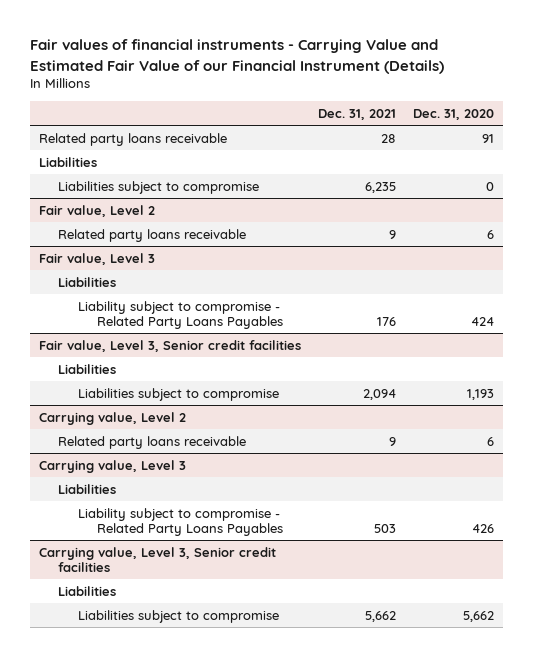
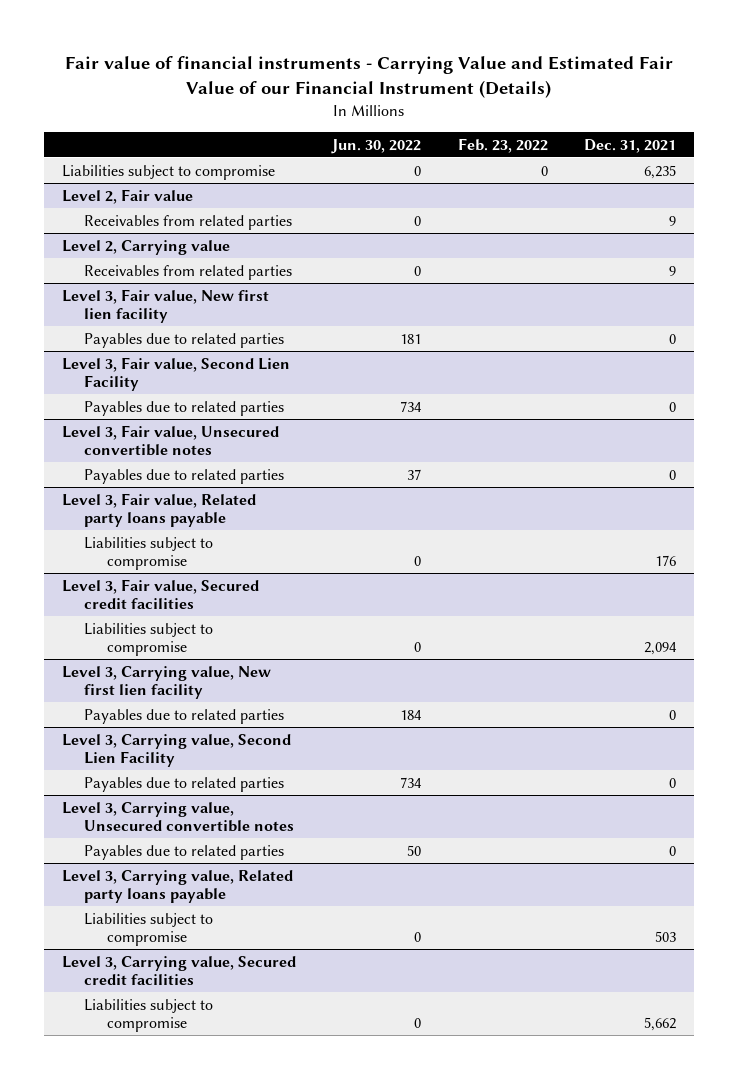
- Fair values of financial instruments - Carrying Value and Estimated Fair Value of our Financial Instrument (Details)
+ Fair value of financial instruments - Carrying Value and Estimated Fair Value of our Financial Instrument (Details)
- | Dec. 31, 2021 | Dec. 31, 2020
+ | Jun. 30, 2022 | Feb. 23, 2022 | Dec. 31, 2021
- Related party loans receivable | 28 | 91
- Liabilities
- Fair value, Level 2
- Related party loans receivable | 9 | 6
- Fair value, Level 3
- Liabilities
- Liability subject to compromise - Related Party Loans Payables | 176 | 424
- Fair value, Level 3, Senior credit facilities
- Liabilities
+ Level 2, Fair value
+ Receivables from related parties | 0 | | 9
+ Level 2, Carrying value
+ Receivables from related parties | 0 | | 9
+ Level 3, Fair value, New first lien facility
+ Payables due to related parties | 181 | | 0
+ Level 3, Fair value, Second Lien Facility
+ Payables due to related parties | 734 | | 0
+ Level 3, Fair value, Unsecured convertible notes
+ Payables due to related parties | 37 | | 0
+ Level 3, Fair value, Related party loans payable
+ Liabilities subject to compromise | 0 | | 176
+ Level 3, Fair value, Secured credit facilities
- Carrying value, Level 2
- Related party loans receivable | 9 | 6
- Carrying value, Level 3
- Liabilities
- Liability subject to compromise - Related Party Loans Payables | 503 | 426
- Carrying value, Level 3, Senior credit facilities
- Liabilities
+ Level 3, Carrying value, New first lien facility
+ Payables due to related parties | 184 | | 0
+ Level 3, Carrying value, Second Lien Facility
+ Payables due to related parties | 734 | | 0
+ Level 3, Carrying value, Unsecured convertible notes
+ Payables due to related parties | 50 | | 0
+ Level 3, Carrying value, Related party loans payable
+ Liabilities subject to compromise | 0 | | 503
+ Level 3, Carrying value, Secured credit facilities

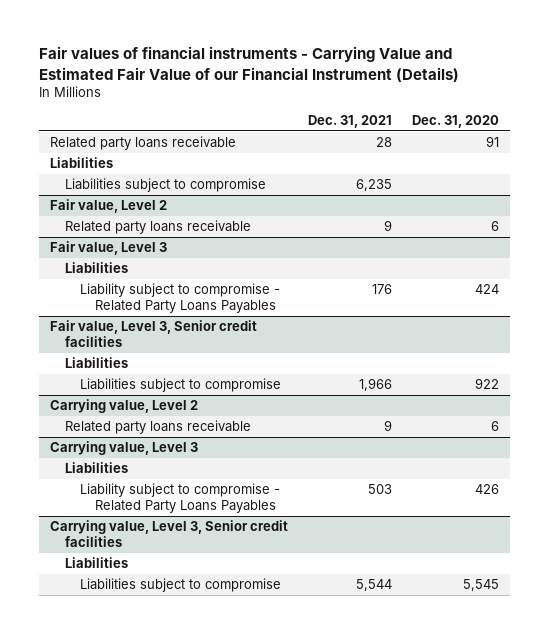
- Fair value of financial instruments - Carrying Value and Estimated Fair Value of our Financial Instrument (Details)
+ Fair values of financial instruments - Carrying Value and Estimated Fair Value of our Financial Instrument (Details)
- | Jun. 30, 2022 | Feb. 23, 2022 | Dec. 31, 2021
+ | Dec. 31, 2021 | Dec. 31, 2020
+ Related party loans receivable | 28 | 91
+ Liabilities
- Level 2, Fair value
- Receivables from related parties | 0 | | 9
- Level 2, Carrying value
- Receivables from related parties | 0 | | 9
- Level 3, Fair value, New first lien facility
- Payables due to related parties | 181 | | 0
- Level 3, Fair value, Second Lien Facility
- Payables due to related parties | 734 | | 0
- Level 3, Fair value, Unsecured convertible notes
- Payables due to related parties | 37 | | 0
- Level 3, Fair value, Related party loans payable
- Liabilities subject to compromise | 0 | | 176
- Level 3, Fair value, Secured credit facilities
- Liabilities subject to compromise | 0 | | 2,094
- Level 3, Carrying value, New first lien facility
- Payables due to related parties | 184 | | 0
- Level 3, Carrying value, Second Lien Facility
- Payables due to related parties | 734 | | 0
- Level 3, Carrying value, Unsecured convertible notes
- Payables due to related parties | 50 | | 0
- Level 3, Carrying value, Related party loans payable
- Liabilities subject to compromise | 0 | | 503
- Level 3, Carrying value, Secured credit facilities
- Liabilities subject to compromise | 0 | | 5,662
+ Fair value, Level 2
+ Related party loans receivable | 9 | 6
+ Fair value, Level 3
+ Liabilities
+ Liability subject to compromise - Related Party Loans Payables | 176 | 424
+ Fair value, Level 3, Senior credit facilities
+ Liabilities
+ Liabilities subject to compromise | 1,966 | 922
+ Carrying value, Level 2
+ Related party loans receivable | 9 | 6
+ Carrying value, Level 3
+ Liabilities
+ Liability subject to compromise - Related Party Loans Payables | 503 | 426
+ Carrying value, Level 3, Senior credit facilities
+ Liabilities
+ Liabilities subject to compromise | 5,544 | 5,545

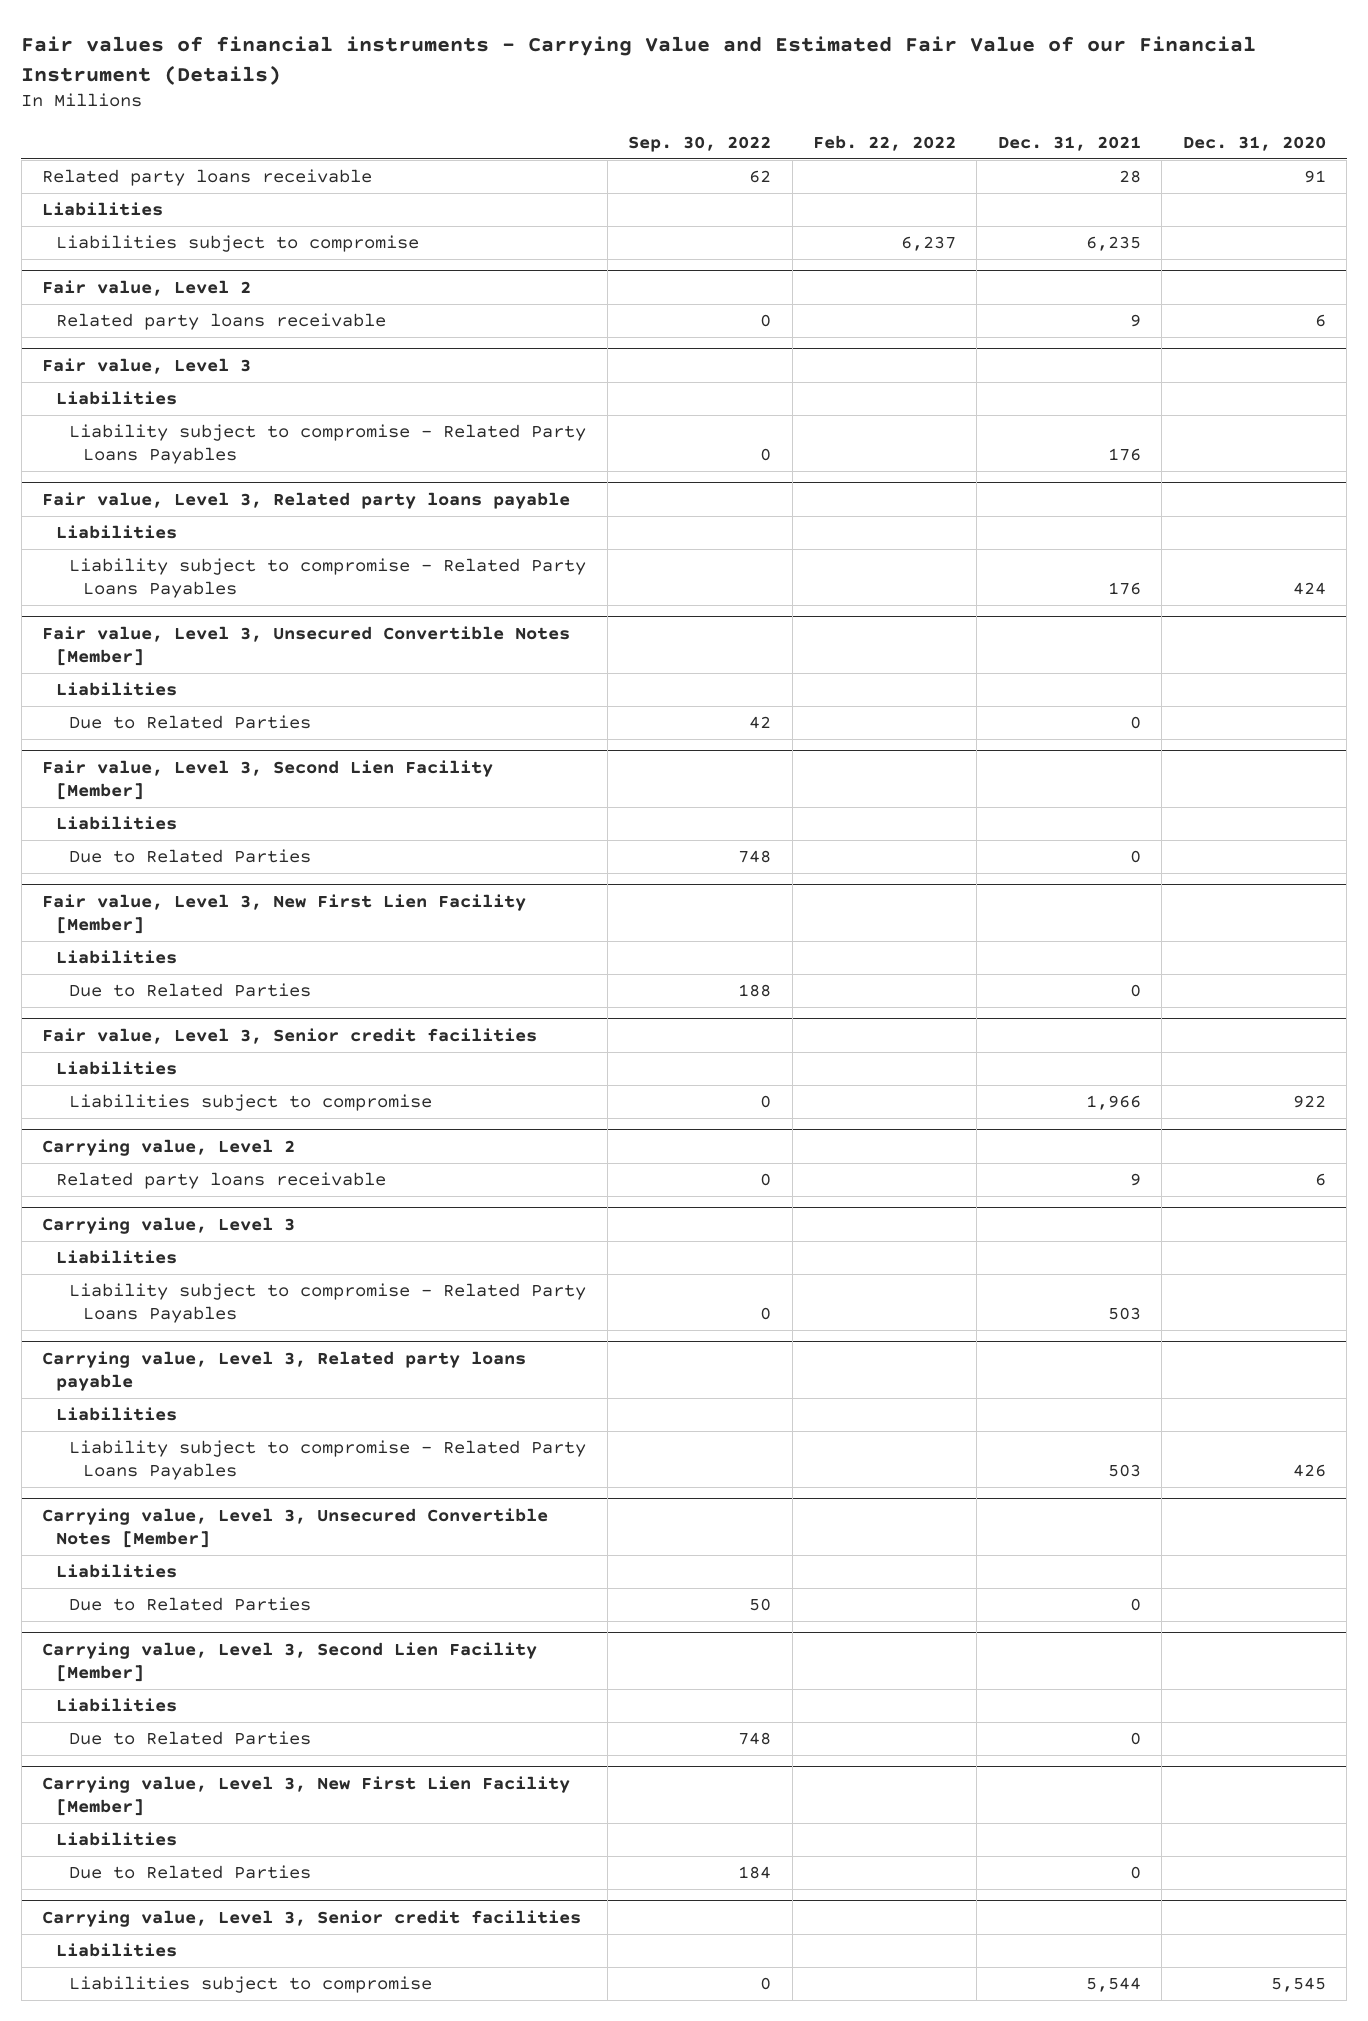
- | Dec. 31, 2021 | Dec. 31, 2020
+ | Sep. 30, 2022 | Feb. 22, 2022 | Dec. 31, 2021 | Dec. 31, 2020
@ Fair value, Level 3
+ Liability subject to compromise - Related Party Loans Payables | 0 | | 176 |
+ Fair value, Level 3, Related party loans payable
+ Liabilities
+ Fair value, Level 3, Unsecured Convertible Notes [Member]
+ Liabilities
+ Due to Related Parties | 42 | | 0 |
+ Fair value, Level 3, Second Lien Facility [Member]
+ Liabilities
+ Due to Related Parties | 748 | | 0 |
+ Fair value, Level 3, New First Lien Facility [Member]
+ Liabilities
+ Due to Related Parties | 188 | | 0 |
@ Carrying value, Level 3
+ Liability subject to compromise - Related Party Loans Payables | 0 | | 503 |
+ Carrying value, Level 3, Related party loans payable
+ Liabilities
+ Carrying value, Level 3, Unsecured Convertible Notes [Member]
+ Liabilities
+ Due to Related Parties | 50 | | 0 |
+ Carrying value, Level 3, Second Lien Facility [Member]
+ Liabilities
+ Due to Related Parties | 748 | | 0 |
+ Carrying value, Level 3, New First Lien Facility [Member]
+ Liabilities
+ Due to Related Parties | 184 | | 0 |

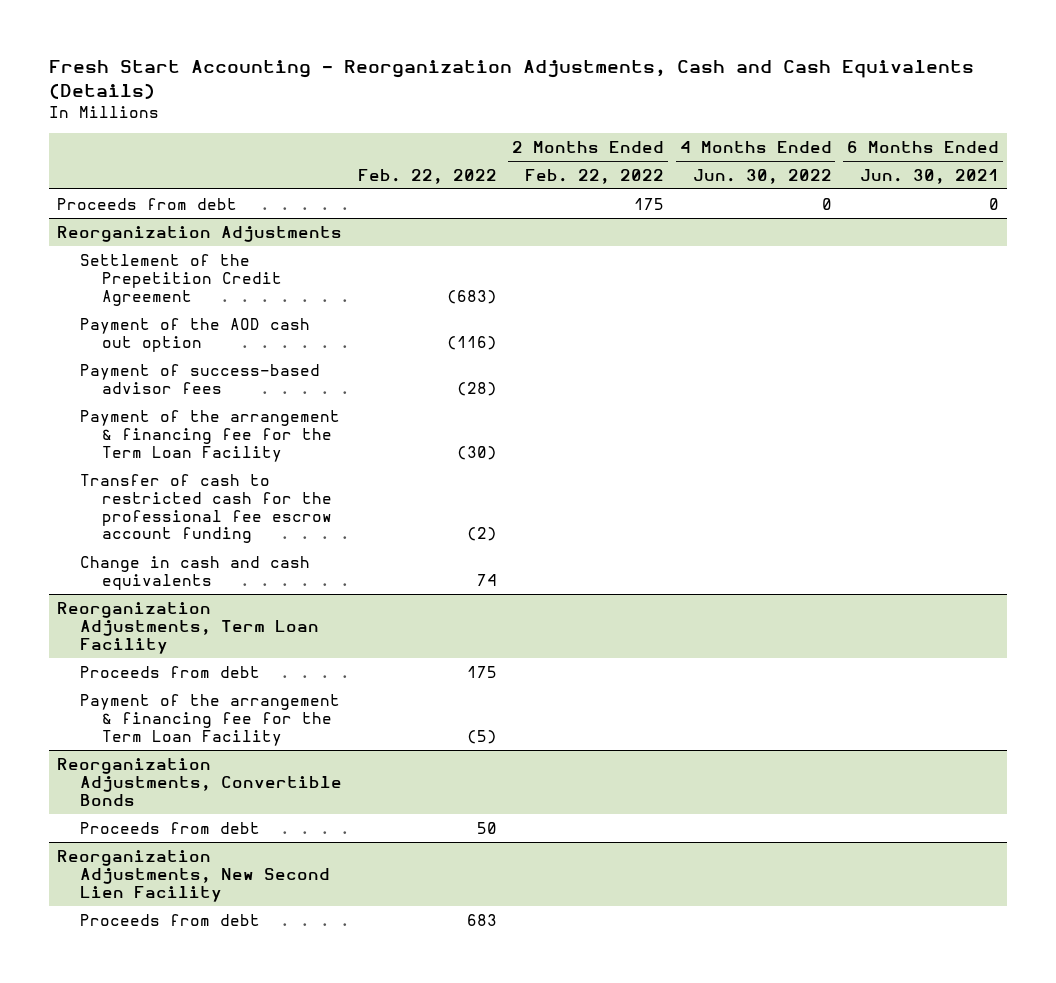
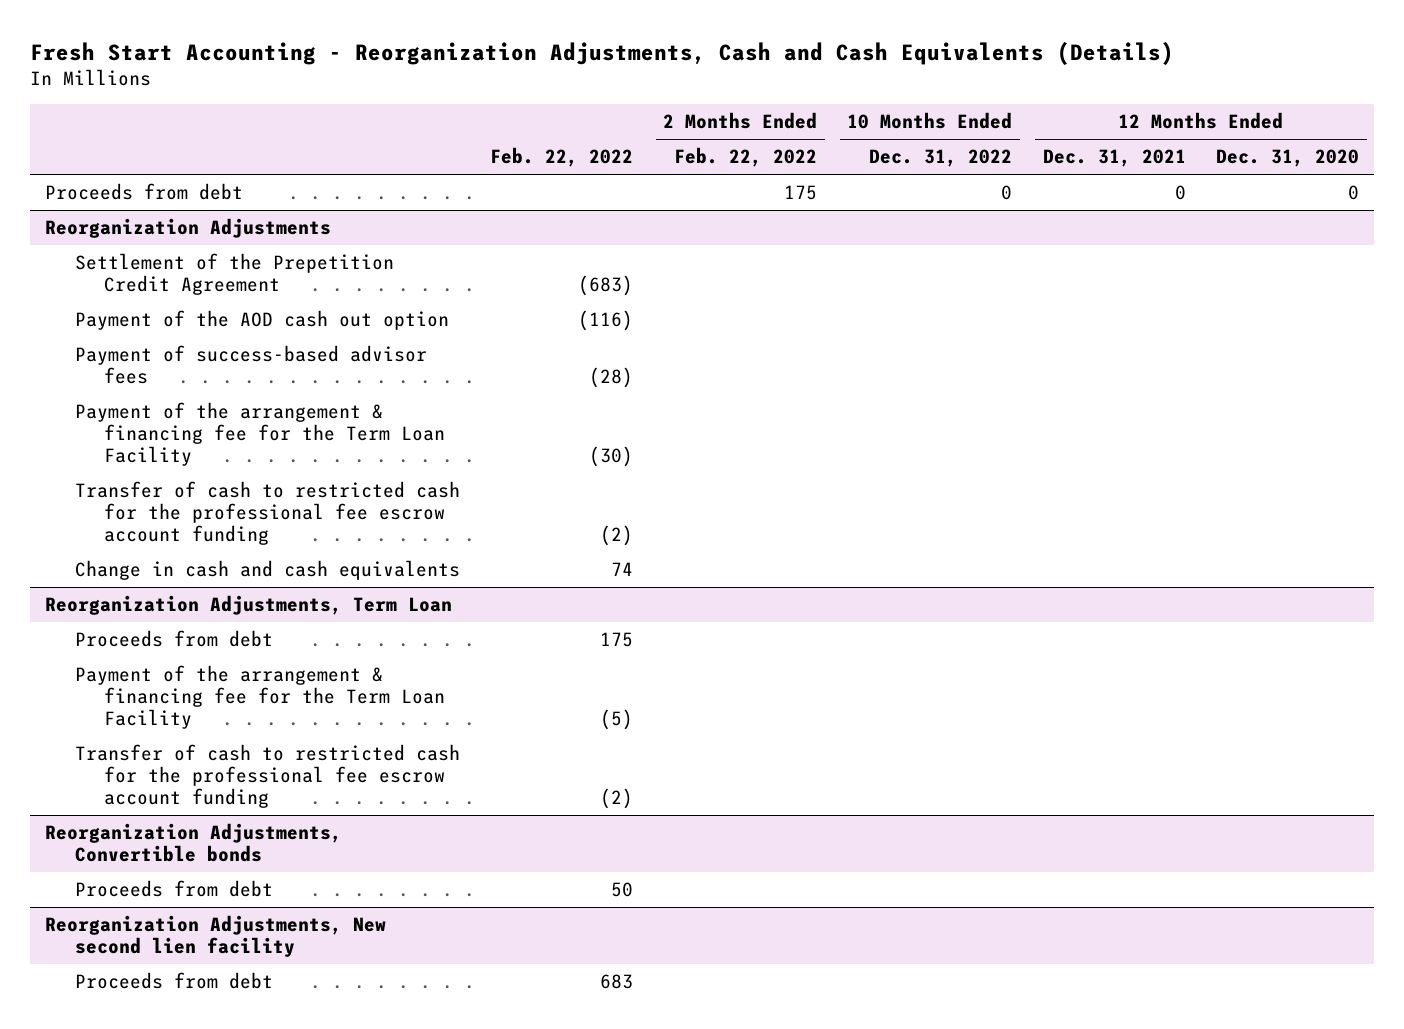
- | Feb. 22, 2022 | 2 Months Ended Feb. 22, 2022 | 4 Months Ended Jun. 30, 2022 | 6 Months Ended Jun. 30, 2021
+ | Feb. 22, 2022 | 2 Months Ended Feb. 22, 2022 | 10 Months Ended Dec. 31, 2022 | 12 Months Ended Dec. 31, 2021 | 12 Months Ended Dec. 31, 2020
- Reorganization Adjustments, Term Loan Facility
+ Reorganization Adjustments, Term Loan
- Reorganization Adjustments, Convertible Bonds
+ Transfer of cash to restricted cash for the professional fee escrow account funding | (2) | | | |
+ Reorganization Adjustments, Convertible bonds
- Reorganization Adjustments, New Second Lien Facility
+ Reorganization Adjustments, New second lien facility

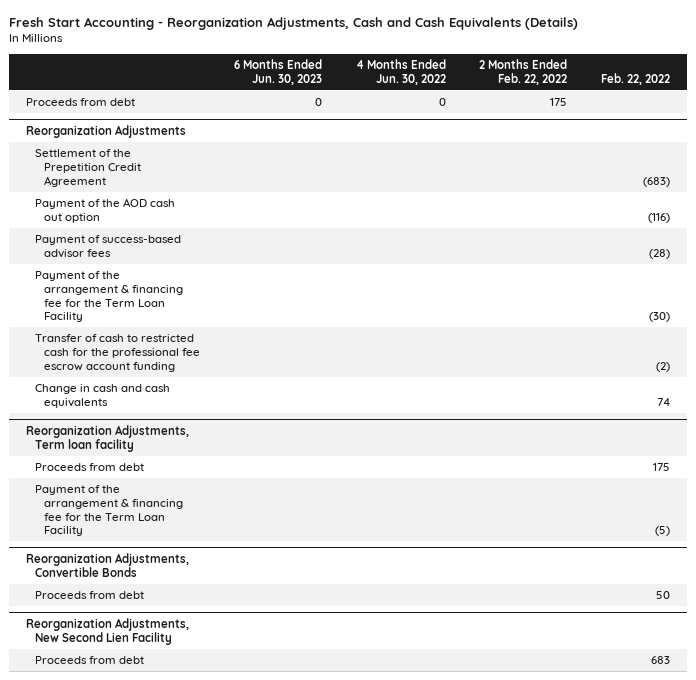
- | Feb. 22, 2022 | 2 Months Ended Feb. 22, 2022 | 10 Months Ended Dec. 31, 2022 | 12 Months Ended Dec. 31, 2021 | 12 Months Ended Dec. 31, 2020
+ | 6 Months Ended Jun. 30, 2023 | 4 Months Ended Jun. 30, 2022 | 2 Months Ended Feb. 22, 2022 | Feb. 22, 2022
- Reorganization Adjustments, Term Loan
+ Reorganization Adjustments, Term loan facility
- Transfer of cash to restricted cash for the professional fee escrow account funding | (2) | | | |
- Reorganization Adjustments, Convertible bonds
+ Reorganization Adjustments, Convertible Bonds
- Reorganization Adjustments, New second lien facility
+ Reorganization Adjustments, New Second Lien Facility

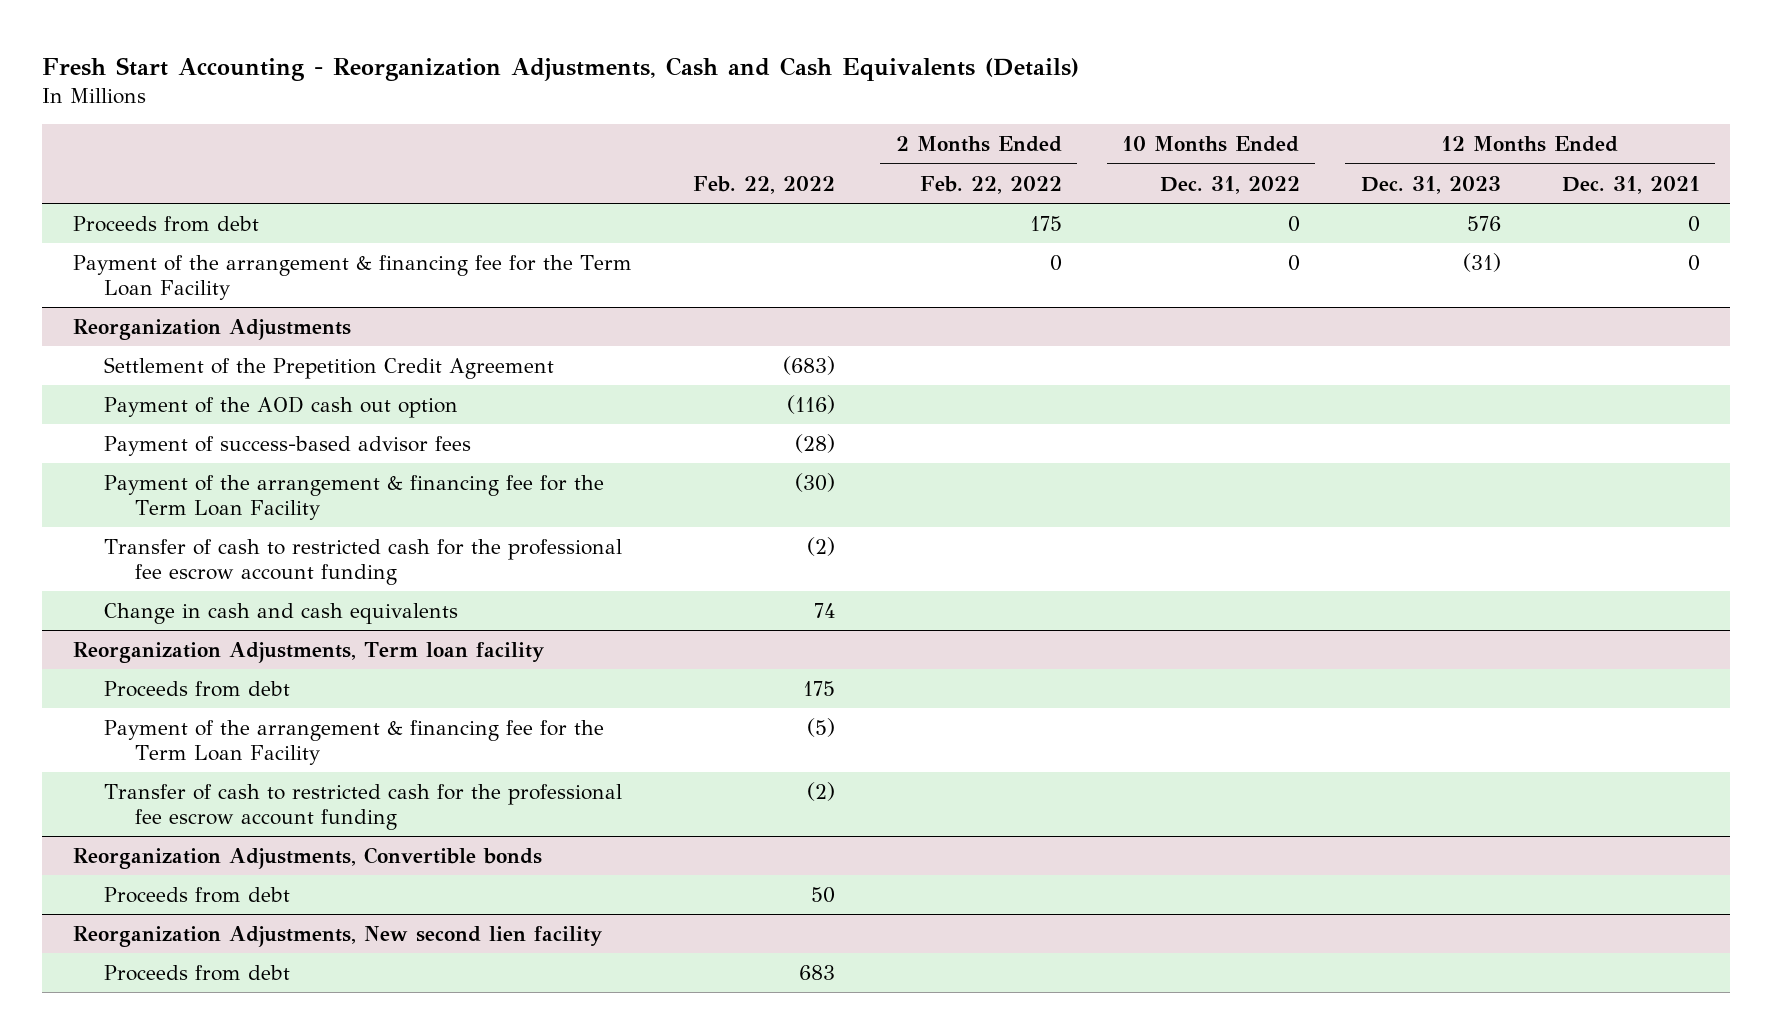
- | 6 Months Ended Jun. 30, 2023 | 4 Months Ended Jun. 30, 2022 | 2 Months Ended Feb. 22, 2022 | Feb. 22, 2022
+ | Feb. 22, 2022 | 2 Months Ended Feb. 22, 2022 | 10 Months Ended Dec. 31, 2022 | 12 Months Ended Dec. 31, 2023 | 12 Months Ended Dec. 31, 2021
+ Payment of the arrangement & financing fee for the Term Loan Facility | | 0 | 0 | (31) | 0
- Reorganization Adjustments, Convertible Bonds
@ Reorganization Adjustments, Term loan facility
+ Transfer of cash to restricted cash for the professional fee escrow account funding | (2) | | | |
+ Reorganization Adjustments, Convertible bonds
- Reorganization Adjustments, New Second Lien Facility
+ Reorganization Adjustments, New second lien facility

